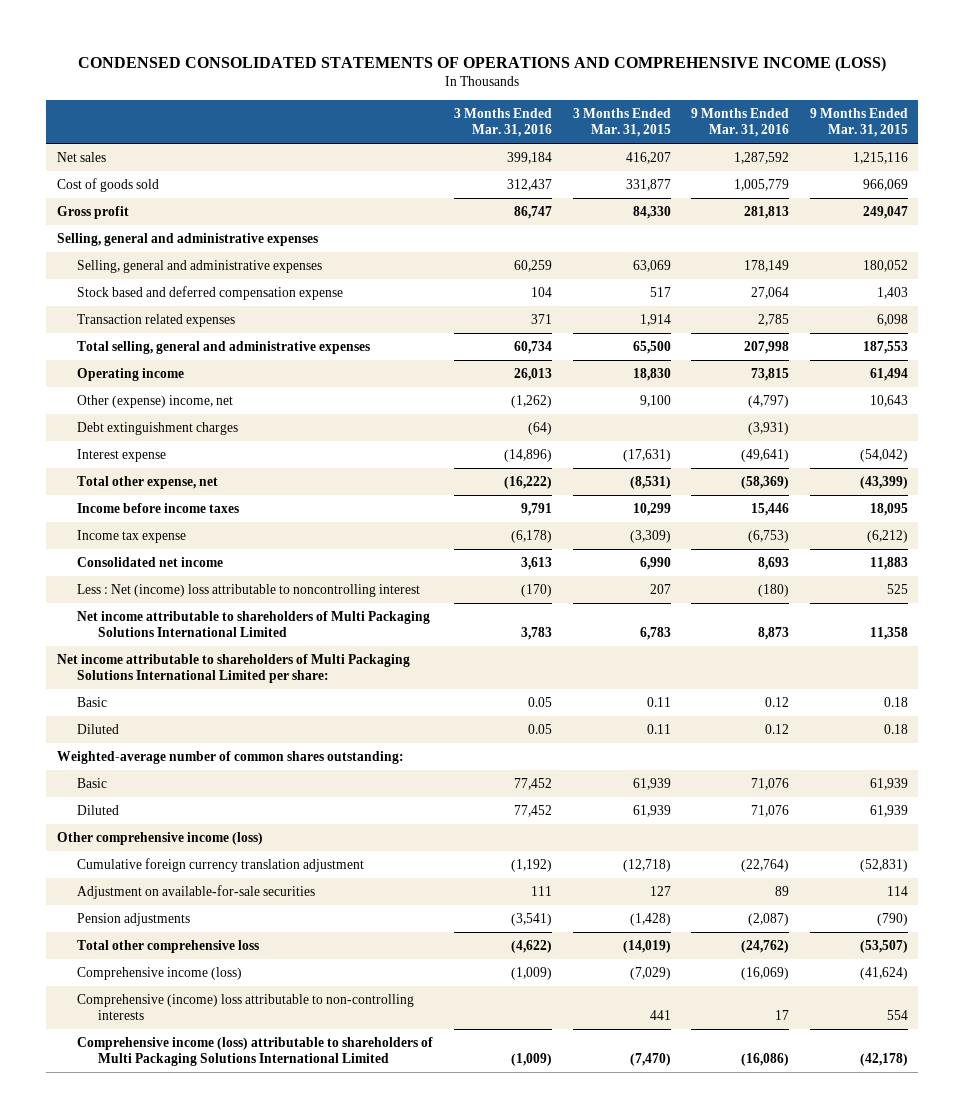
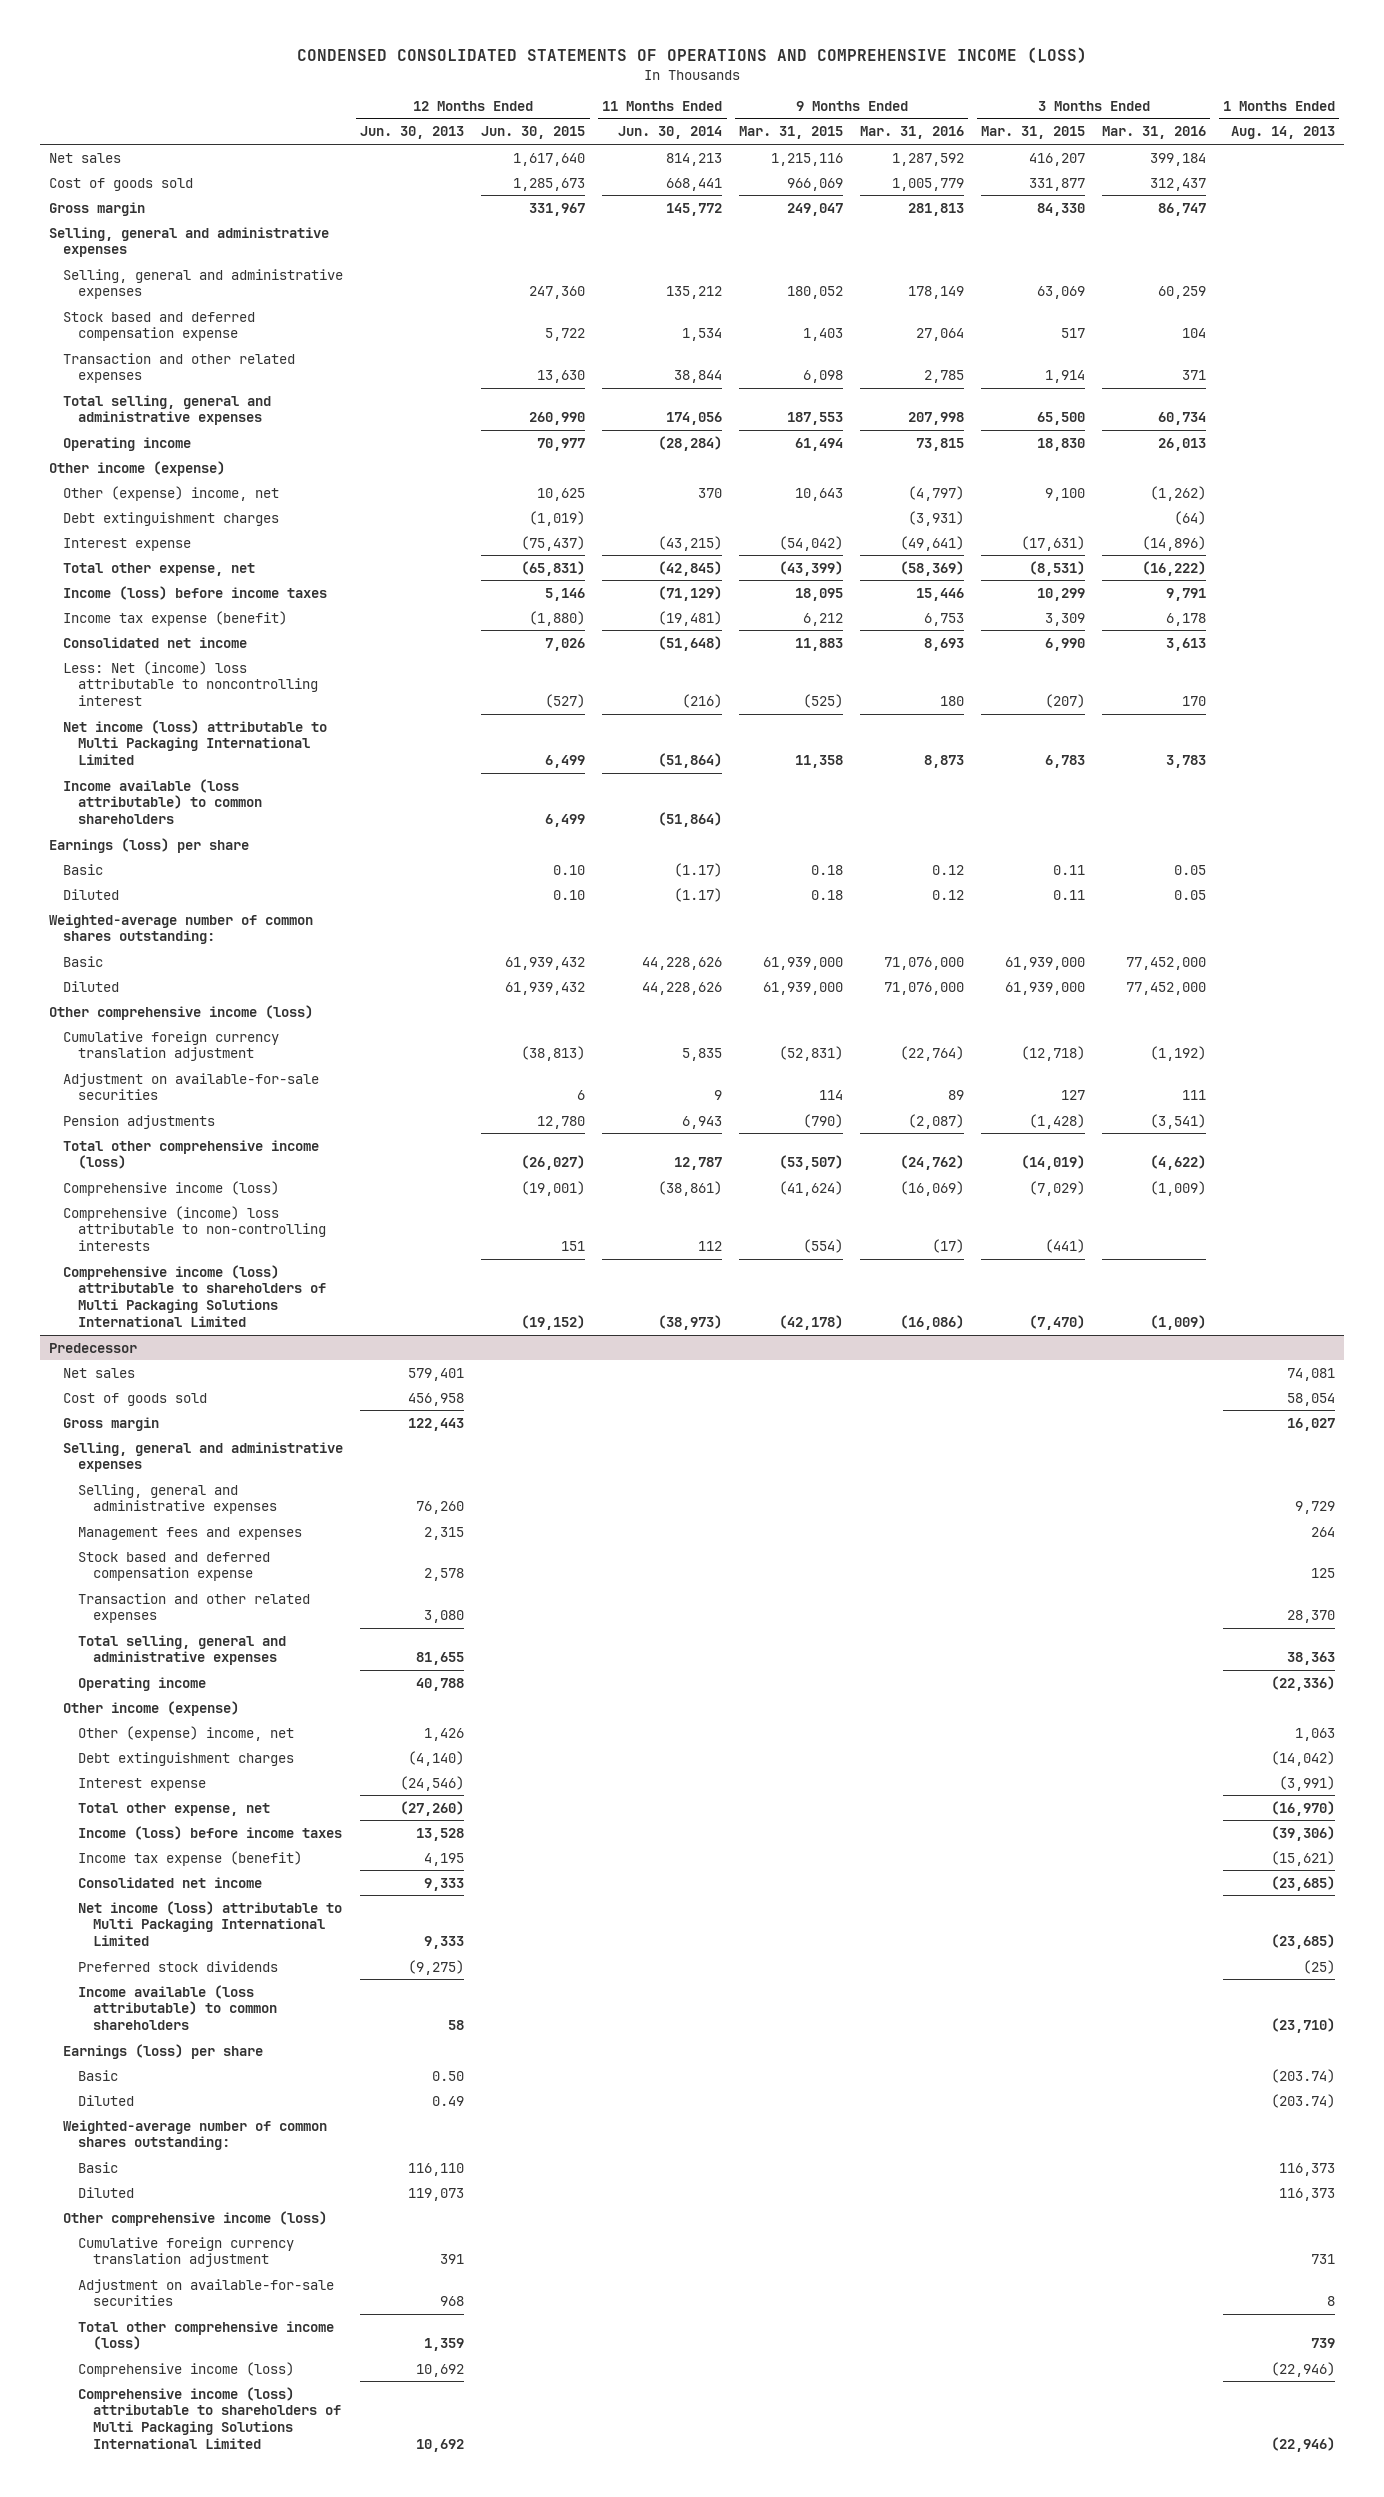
- | 3 Months Ended Mar. 31, 2016 | 3 Months Ended Mar. 31, 2015 | 9 Months Ended Mar. 31, 2016 | 9 Months Ended Mar. 31, 2015
+ | 12 Months Ended Jun. 30, 2013 | 12 Months Ended Jun. 30, 2015 | 11 Months Ended Jun. 30, 2014 | 9 Months Ended Mar. 31, 2015 | 9 Months Ended Mar. 31, 2016 | 3 Months Ended Mar. 31, 2015 | 3 Months Ended Mar. 31, 2016 | 1 Months Ended Aug. 14, 2013
- Gross profit | 86,747 | 84,330 | 281,813 | 249,047
+ Gross margin | | 331,967 | 145,772 | 249,047 | 281,813 | 84,330 | 86,747 |
- Transaction related expenses | 371 | 1,914 | 2,785 | 6,098
+ Transaction and other related expenses | | 13,630 | 38,844 | 6,098 | 2,785 | 1,914 | 371 |
+ Other income (expense)
- Income before income taxes | 9,791 | 10,299 | 15,446 | 18,095
- Income tax expense | (6,178) | (3,309) | (6,753) | (6,212)
+ Income (loss) before income taxes | | 5,146 | (71,129) | 18,095 | 15,446 | 10,299 | 9,791 |
+ Income tax expense (benefit) | | (1,880) | (19,481) | 6,212 | 6,753 | 3,309 | 6,178 |
- Less : Net (income) loss attributable to noncontrolling interest | (170) | 207 | (180) | 525
- Net income attributable to shareholders of Multi Packaging Solutions International Limited | 3,783 | 6,783 | 8,873 | 11,358
- Net income attributable to shareholders of Multi Packaging Solutions International Limited per share:
+ Less: Net (income) loss attributable to noncontrolling interest | | (527) | (216) | (525) | 180 | (207) | 170 |
+ Net income (loss) attributable to Multi Packaging International Limited | | 6,499 | (51,864) | 11,358 | 8,873 | 6,783 | 3,783 |
+ Income available (loss attributable) to common shareholders | | 6,499 | (51,864) | | | | |
+ Earnings (loss) per share
- Basic | 77,452 | 61,939 | 71,076 | 61,939
- Diluted | 77,452 | 61,939 | 71,076 | 61,939
+ Basic | | 61,939,432 | 44,228,626 | 61,939,000 | 71,076,000 | 61,939,000 | 77,452,000 |
+ Diluted | | 61,939,432 | 44,228,626 | 61,939,000 | 71,076,000 | 61,939,000 | 77,452,000 |
- Total other comprehensive loss | (4,622) | (14,019) | (24,762) | (53,507)
+ Total other comprehensive income (loss) | | (26,027) | 12,787 | (53,507) | (24,762) | (14,019) | (4,622) |
- Comprehensive (income) loss attributable to non-controlling interests | | 441 | 17 | 554
+ Comprehensive (income) loss attributable to non-controlling interests | | 151 | 112 | (554) | (17) | (441) | |
+ Predecessor
+ Net sales | 579,401 | | | | | | | 74,081
+ Cost of goods sold | 456,958 | | | | | | | 58,054
+ Gross margin | 122,443 | | | | | | | 16,027
+ Selling, general and administrative expenses
+ Selling, general and administrative expenses | 76,260 | | | | | | | 9,729
+ Management fees and expenses | 2,315 | | | | | | | 264
+ Stock based and deferred compensation expense | 2,578 | | | | | | | 125
+ Transaction and other related expenses | 3,080 | | | | | | | 28,370
+ Total selling, general and administrative expenses | 81,655 | | | | | | | 38,363
+ Operating income | 40,788 | | | | | | | (22,336)
+ Other income (expense)
+ Other (expense) income, net | 1,426 | | | | | | | 1,063
+ Debt extinguishment charges | (4,140) | | | | | | | (14,042)
+ Interest expense | (24,546) | | | | | | | (3,991)
+ Total other expense, net | (27,260) | | | | | | | (16,970)
+ Income (loss) before income taxes | 13,528 | | | | | | | (39,306)
+ Income tax expense (benefit) | 4,195 | | | | | | | (15,621)
+ Consolidated net income | 9,333 | | | | | | | (23,685)
+ Net income (loss) attributable to Multi Packaging International Limited | 9,333 | | | | | | | (23,685)
+ Preferred stock dividends | (9,275) | | | | | | | (25)
+ Income available (loss attributable) to common shareholders | 58 | | | | | | | (23,710)
+ Earnings (loss) per share
+ Basic | 0.50 | | | | | | | (203.74)
+ Diluted | 0.49 | | | | | | | (203.74)
+ Weighted-average number of common shares outstanding:
+ Basic | 116,110 | | | | | | | 116,373
+ Diluted | 119,073 | | | | | | | 116,373
+ Other comprehensive income (loss)
+ Cumulative foreign currency translation adjustment | 391 | | | | | | | 731
+ Adjustment on available-for-sale securities | 968 | | | | | | | 8
+ Total other comprehensive income (loss) | 1,359 | | | | | | | 739
+ Comprehensive income (loss) | 10,692 | | | | | | | (22,946)
+ Comprehensive income (loss) attributable to shareholders of Multi Packaging Solutions International Limited | 10,692 | | | | | | | (22,946)

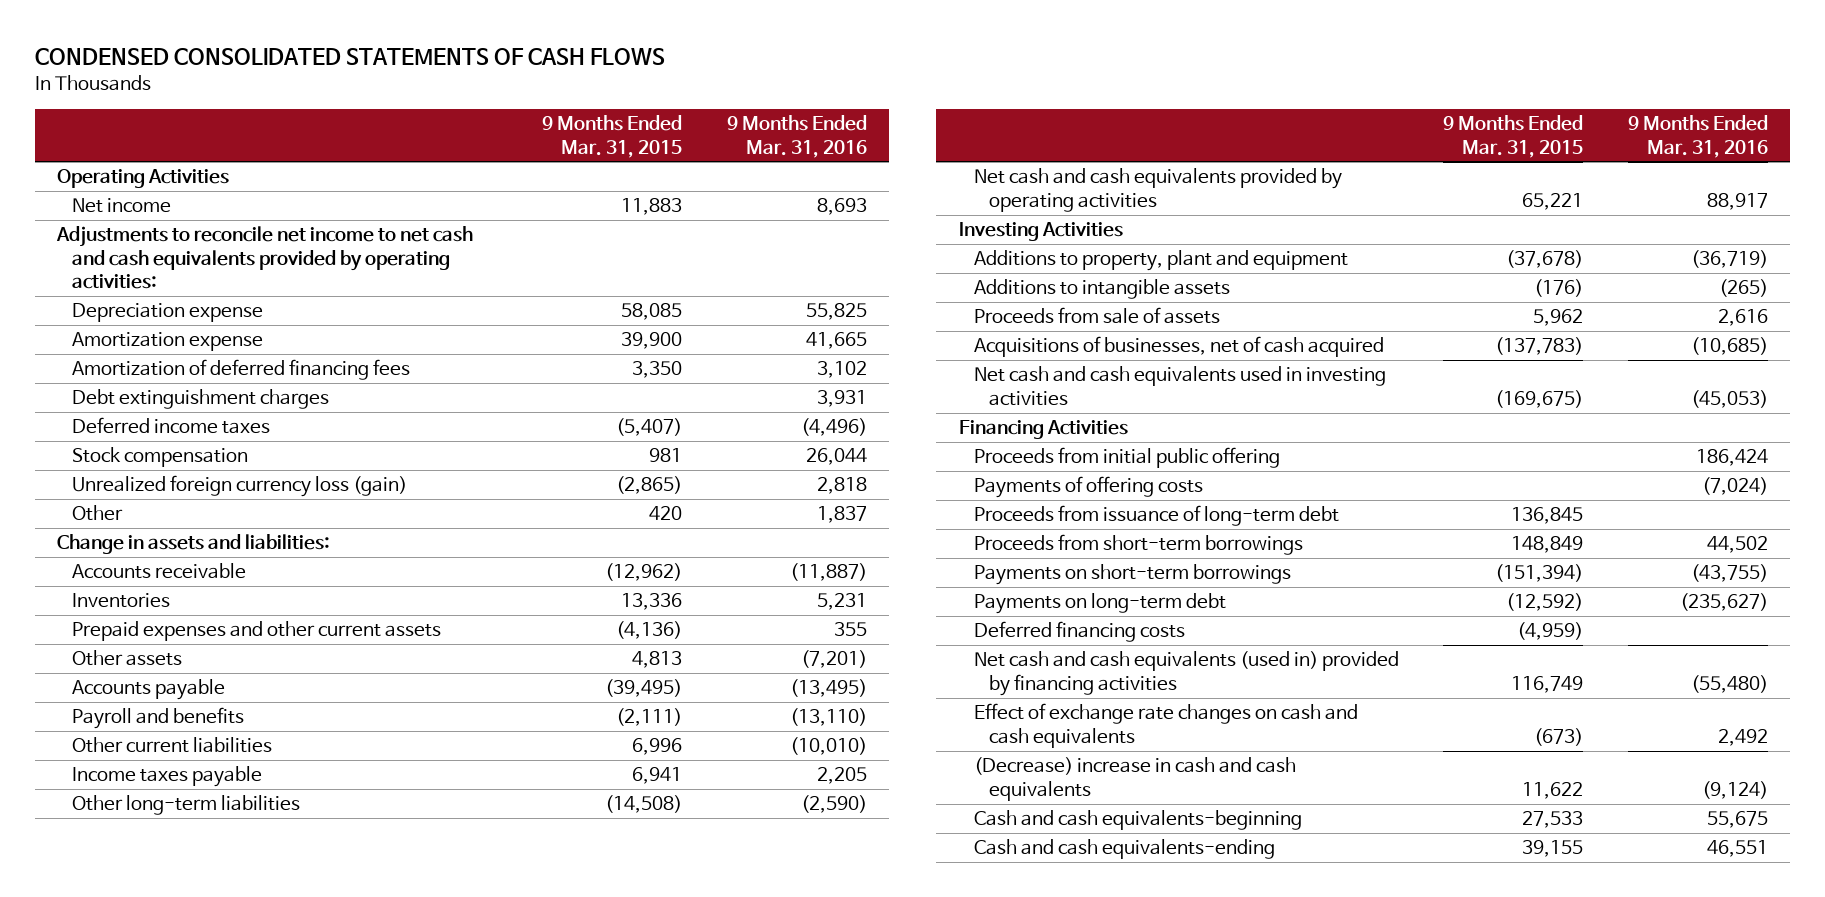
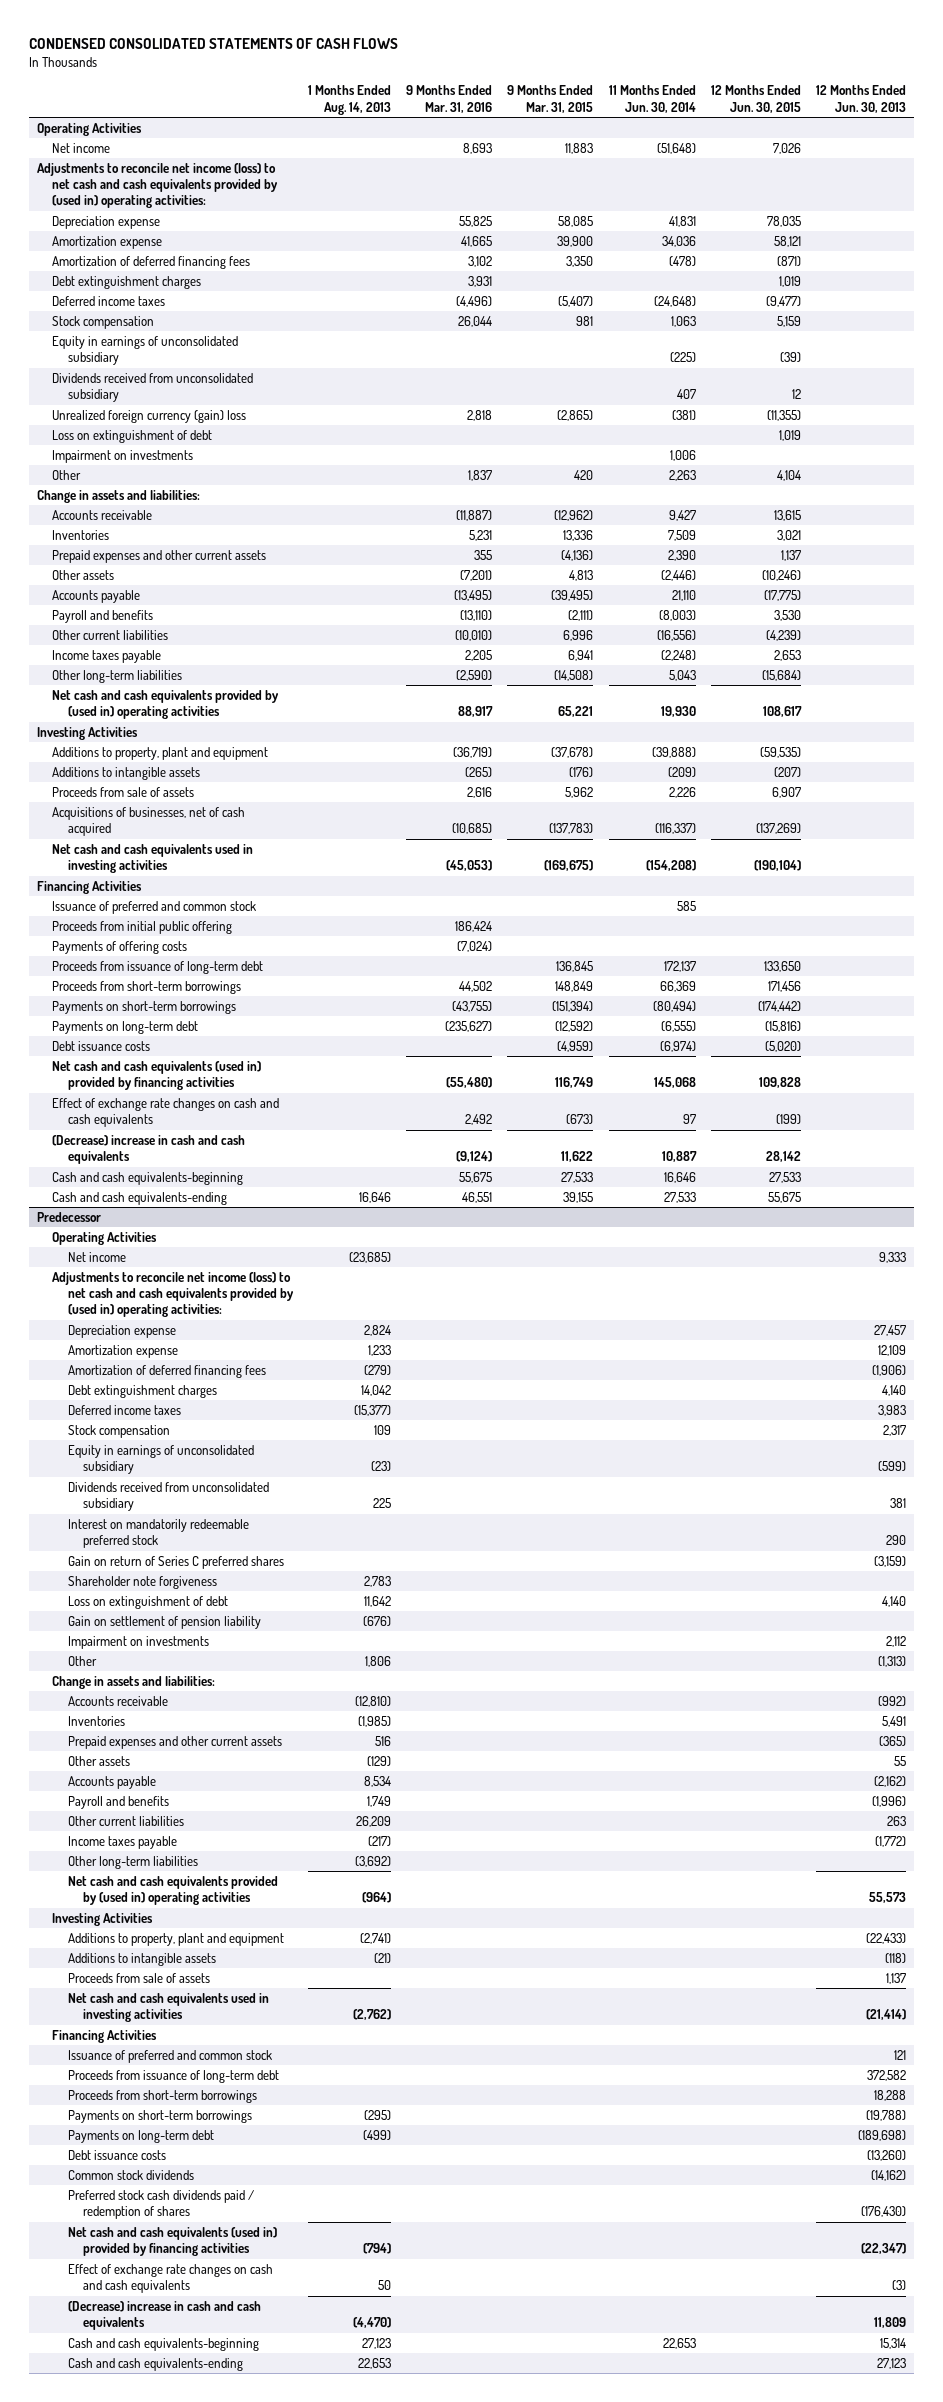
- | 9 Months Ended Mar. 31, 2015 | 9 Months Ended Mar. 31, 2016
+ | 1 Months Ended Aug. 14, 2013 | 9 Months Ended Mar. 31, 2016 | 9 Months Ended Mar. 31, 2015 | 11 Months Ended Jun. 30, 2014 | 12 Months Ended Jun. 30, 2015 | 12 Months Ended Jun. 30, 2013
- Adjustments to reconcile net income to net cash and cash equivalents provided by operating activities:
+ Adjustments to reconcile net income (loss) to net cash and cash equivalents provided by (used in) operating activities:
- Unrealized foreign currency loss (gain) | (2,865) | 2,818
+ Equity in earnings of unconsolidated subsidiary | | | | (225) | (39) |
+ Dividends received from unconsolidated subsidiary | | | | 407 | 12 |
+ Unrealized foreign currency (gain) loss | | 2,818 | (2,865) | (381) | (11,355) |
+ Loss on extinguishment of debt | | | | | 1,019 |
+ Impairment on investments | | | | 1,006 | |
- Net cash and cash equivalents provided by operating activities | 65,221 | 88,917
+ Net cash and cash equivalents provided by (used in) operating activities | | 88,917 | 65,221 | 19,930 | 108,617 |
+ Issuance of preferred and common stock | | | | 585 | |
- Deferred financing costs | (4,959) |
+ Debt issuance costs | | | (4,959) | (6,974) | (5,020) |
+ Predecessor
+ Operating Activities
+ Net income | (23,685) | | | | | 9,333
+ Adjustments to reconcile net income (loss) to net cash and cash equivalents provided by (used in) operating activities:
+ Depreciation expense | 2,824 | | | | | 27,457
+ Amortization expense | 1,233 | | | | | 12,109
+ Amortization of deferred financing fees | (279) | | | | | (1,906)
+ Debt extinguishment charges | 14,042 | | | | | 4,140
+ Deferred income taxes | (15,377) | | | | | 3,983
+ Stock compensation | 109 | | | | | 2,317
+ Equity in earnings of unconsolidated subsidiary | (23) | | | | | (599)
+ Dividends received from unconsolidated subsidiary | 225 | | | | | 381
+ Interest on mandatorily redeemable preferred stock | | | | | | 290
+ Gain on return of Series C preferred shares | | | | | | (3,159)
+ Shareholder note forgiveness | 2,783 | | | | |
+ Loss on extinguishment of debt | 11,642 | | | | | 4,140
+ Gain on settlement of pension liability | (676) | | | | |
+ Impairment on investments | | | | | | 2,112
+ Other | 1,806 | | | | | (1,313)
+ Change in assets and liabilities:
+ Accounts receivable | (12,810) | | | | | (992)
+ Inventories | (1,985) | | | | | 5,491
+ Prepaid expenses and other current assets | 516 | | | | | (365)
+ Other assets | (129) | | | | | 55
+ Accounts payable | 8,534 | | | | | (2,162)
+ Payroll and benefits | 1,749 | | | | | (1,996)
+ Other current liabilities | 26,209 | | | | | 263
+ Income taxes payable | (217) | | | | | (1,772)
+ Other long-term liabilities | (3,692) | | | | |
+ Net cash and cash equivalents provided by (used in) operating activities | (964) | | | | | 55,573
+ Investing Activities
+ Additions to property, plant and equipment | (2,741) | | | | | (22,433)
+ Additions to intangible assets | (21) | | | | | (118)
+ Proceeds from sale of assets | | | | | | 1,137
+ Net cash and cash equivalents used in investing activities | (2,762) | | | | | (21,414)
+ Financing Activities
+ Issuance of preferred and common stock | | | | | | 121
+ Proceeds from issuance of long-term debt | | | | | | 372,582
+ Proceeds from short-term borrowings | | | | | | 18,288
+ Payments on short-term borrowings | (295) | | | | | (19,788)
+ Payments on long-term debt | (499) | | | | | (189,698)
+ Debt issuance costs | | | | | | (13,260)
+ Common stock dividends | | | | | | (14,162)
+ Preferred stock cash dividends paid / redemption of shares | | | | | | (176,430)
+ Net cash and cash equivalents (used in) provided by financing activities | (794) | | | | | (22,347)
+ Effect of exchange rate changes on cash and cash equivalents | 50 | | | | | (3)
+ (Decrease) increase in cash and cash equivalents | (4,470) | | | | | 11,809
+ Cash and cash equivalents-beginning | 27,123 | | | 22,653 | | 15,314
+ Cash and cash equivalents-ending | 22,653 | | | | | 27,123

